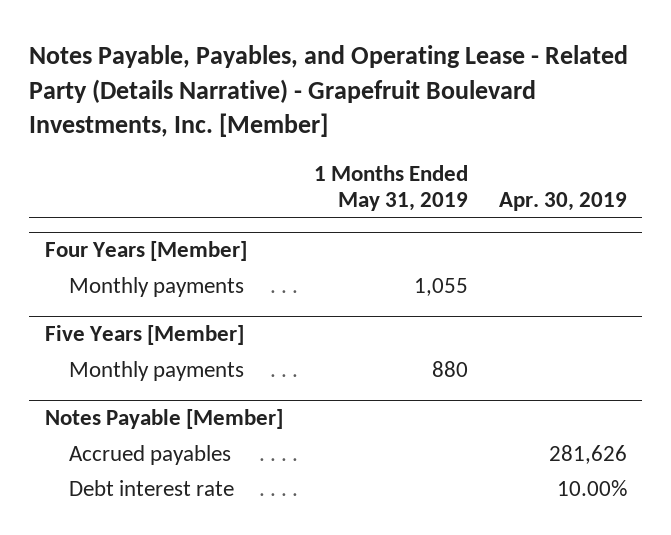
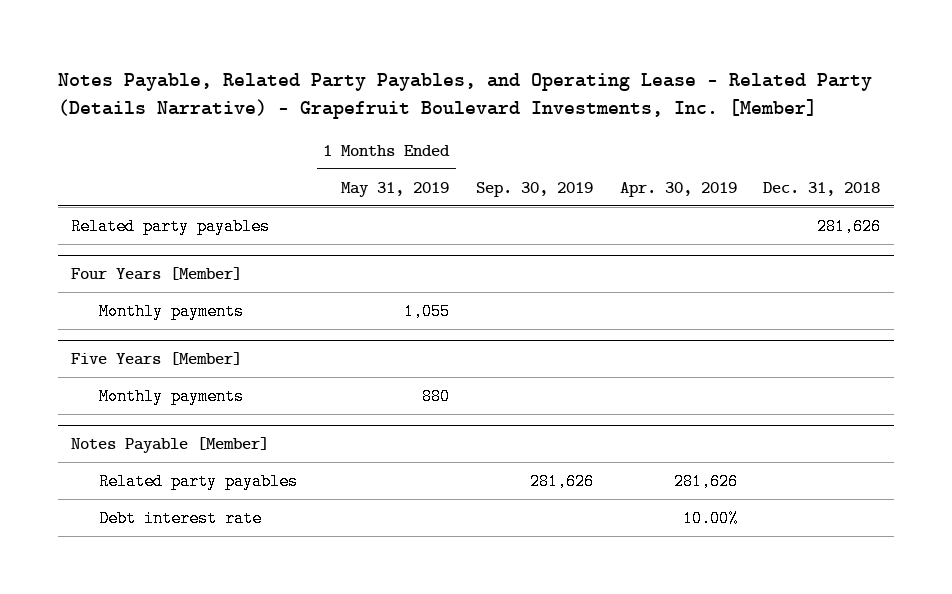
- Notes Payable, Payables, and Operating Lease - Related Party (Details Narrative) - Grapefruit Boulevard Investments, Inc. [Member]
+ Notes Payable, Related Party Payables, and Operating Lease - Related Party (Details Narrative) - Grapefruit Boulevard Investments, Inc. [Member]
- | 1 Months Ended May 31, 2019 | Apr. 30, 2019
+ | 1 Months Ended May 31, 2019 | Sep. 30, 2019 | Apr. 30, 2019 | Dec. 31, 2018
+ Related party payables | | | | 281,626
@ Notes Payable [Member]
- Accrued payables | | 281,626
+ Related party payables | | 281,626 | 281,626 |

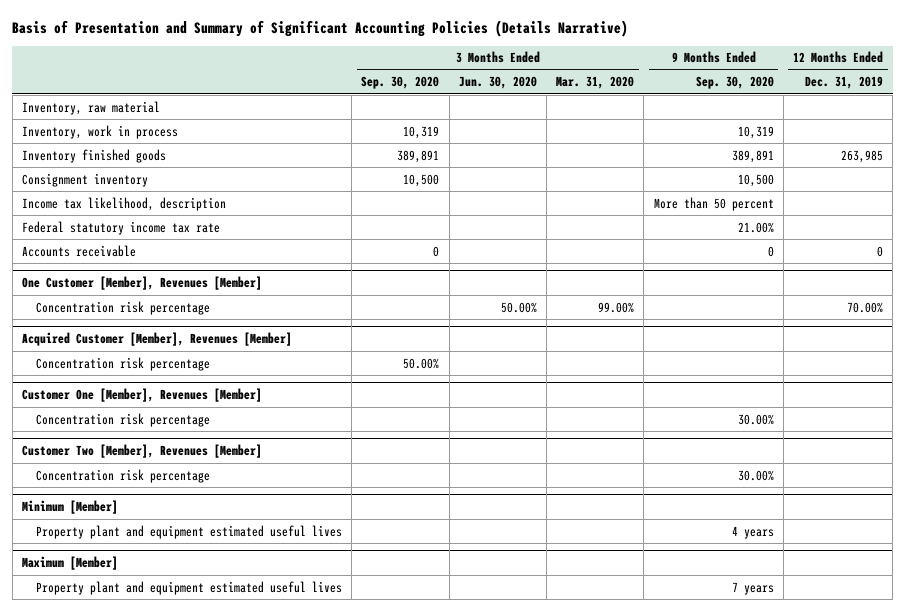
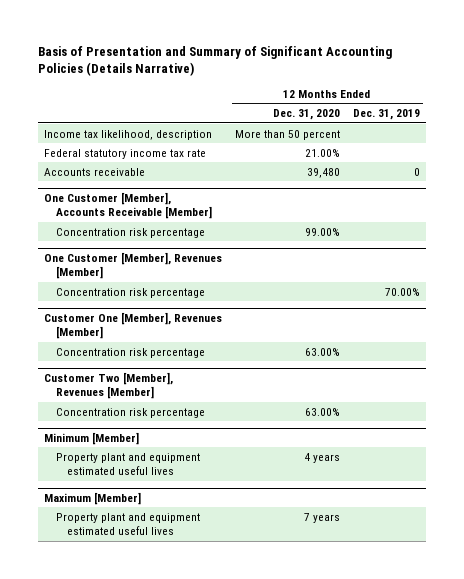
- | 3 Months Ended Sep. 30, 2020 | 3 Months Ended Jun. 30, 2020 | 3 Months Ended Mar. 31, 2020 | 9 Months Ended Sep. 30, 2020 | 12 Months Ended Dec. 31, 2019
+ | 12 Months Ended Dec. 31, 2020 | 12 Months Ended Dec. 31, 2019
- Inventory, raw material
- Inventory, work in process | 10,319 | | | 10,319 |
- Inventory finished goods | 389,891 | | | 389,891 | 263,985
- Consignment inventory | 10,500 | | | 10,500 |
+ One Customer [Member], Accounts Receivable [Member]
+ Concentration risk percentage | 99.00% |
- Acquired Customer [Member], Revenues [Member]
- Concentration risk percentage | 50.00% | | | |

